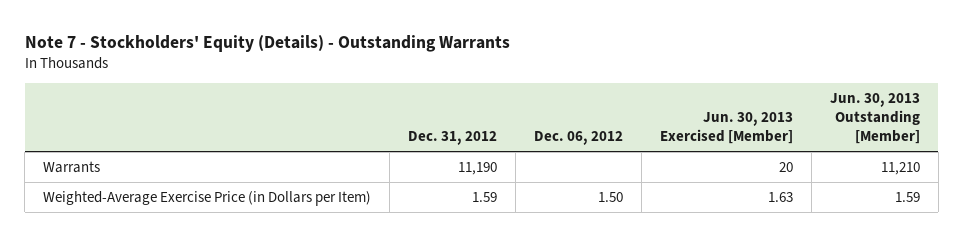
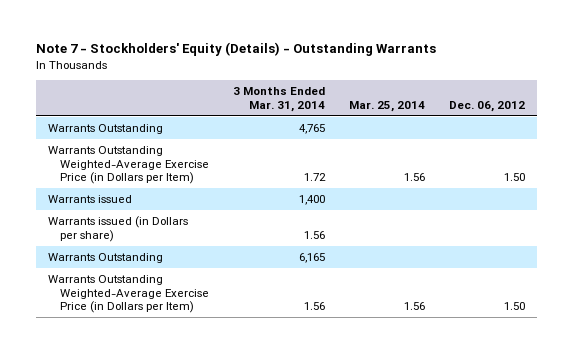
- | Dec. 31, 2012 | Dec. 06, 2012 | Jun. 30, 2013 Exercised [Member] | Jun. 30, 2013 Outstanding [Member]
+ | 3 Months Ended Mar. 31, 2014 | Mar. 25, 2014 | Dec. 06, 2012
- Warrants | 11,190 | | 20 | 11,210
- Weighted-Average Exercise Price (in Dollars per Item) | 1.59 | 1.50 | 1.63 | 1.59
+ Warrants Outstanding | 4,765 | |
+ Warrants Outstanding Weighted-Average Exercise Price (in Dollars per Item) | 1.72 | 1.56 | 1.50
+ Warrants issued | 1,400 | |
+ Warrants issued (in Dollars per share) | 1.56 | |
+ Warrants Outstanding | 6,165 | |
+ Warrants Outstanding Weighted-Average Exercise Price (in Dollars per Item) | 1.56 | 1.56 | 1.50

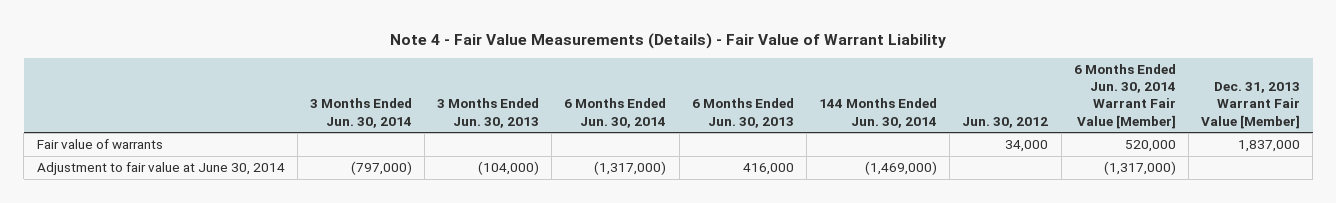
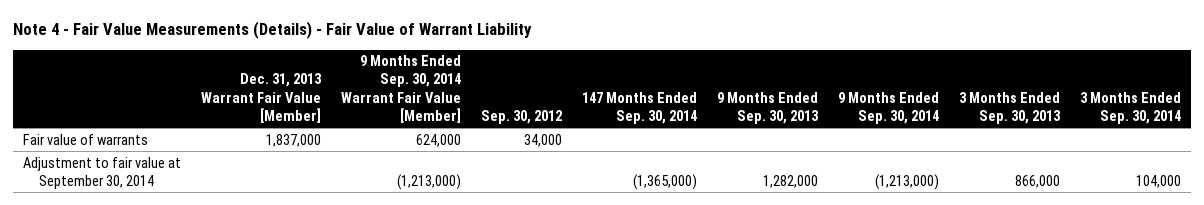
- | 3 Months Ended Jun. 30, 2014 | 3 Months Ended Jun. 30, 2013 | 6 Months Ended Jun. 30, 2014 | 6 Months Ended Jun. 30, 2013 | 144 Months Ended Jun. 30, 2014 | Jun. 30, 2012 | 6 Months Ended Jun. 30, 2014 Warrant Fair Value [Member] | Dec. 31, 2013 Warrant Fair Value [Member]
+ | Dec. 31, 2013 Warrant Fair Value [Member] | 9 Months Ended Sep. 30, 2014 Warrant Fair Value [Member] | Sep. 30, 2012 | 147 Months Ended Sep. 30, 2014 | 9 Months Ended Sep. 30, 2013 | 9 Months Ended Sep. 30, 2014 | 3 Months Ended Sep. 30, 2013 | 3 Months Ended Sep. 30, 2014
- Adjustment to fair value at June 30, 2014 | (797,000) | (104,000) | (1,317,000) | 416,000 | (1,469,000) | | (1,317,000) |
+ Adjustment to fair value at September 30, 2014 | | (1,213,000) | | (1,365,000) | 1,282,000 | (1,213,000) | 866,000 | 104,000

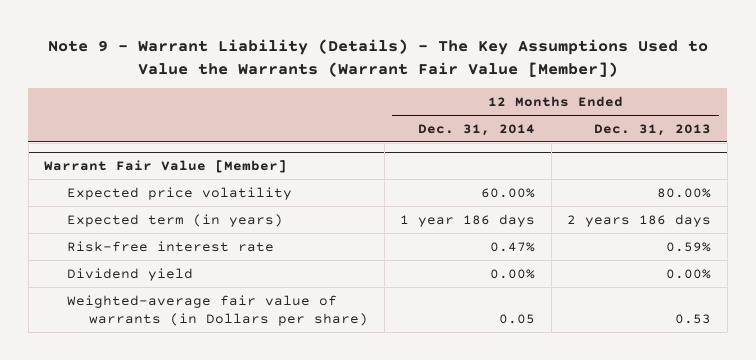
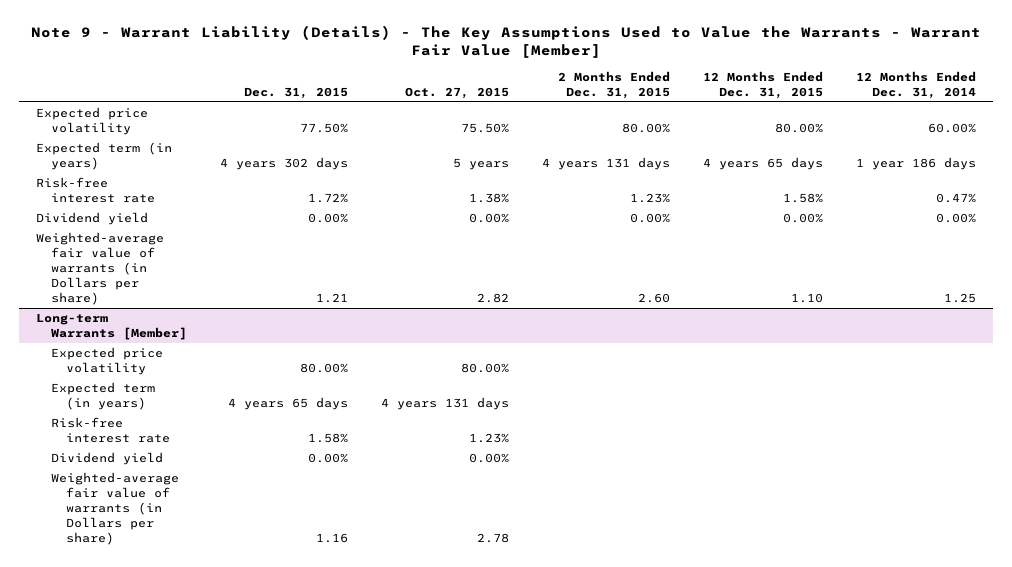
- Note 9 - Warrant Liability (Details) - The Key Assumptions Used to Value the Warrants (Warrant Fair Value [Member])
+ Note 9 - Warrant Liability (Details) - The Key Assumptions Used to Value the Warrants - Warrant Fair Value [Member]
- | 12 Months Ended Dec. 31, 2014 | 12 Months Ended Dec. 31, 2013
+ | Dec. 31, 2015 | Oct. 27, 2015 | 2 Months Ended Dec. 31, 2015 | 12 Months Ended Dec. 31, 2015 | 12 Months Ended Dec. 31, 2014
- Warrant Fair Value [Member]
- Weighted-average fair value of warrants (in Dollars per share) | 0.05 | 0.53
+ Weighted-average fair value of warrants (in Dollars per share) | 1.21 | 2.82 | 2.60 | 1.10 | 1.25
+ Long-term Warrants [Member]
+ Expected price volatility | 80.00% | 80.00% | | |
+ Expected term (in years) | 4 years 65 days | 4 years 131 days | | |
+ Risk-free interest rate | 1.58% | 1.23% | | |
+ Dividend yield | 0.00% | 0.00% | | |
+ Weighted-average fair value of warrants (in Dollars per share) | 1.16 | 2.78 | | |

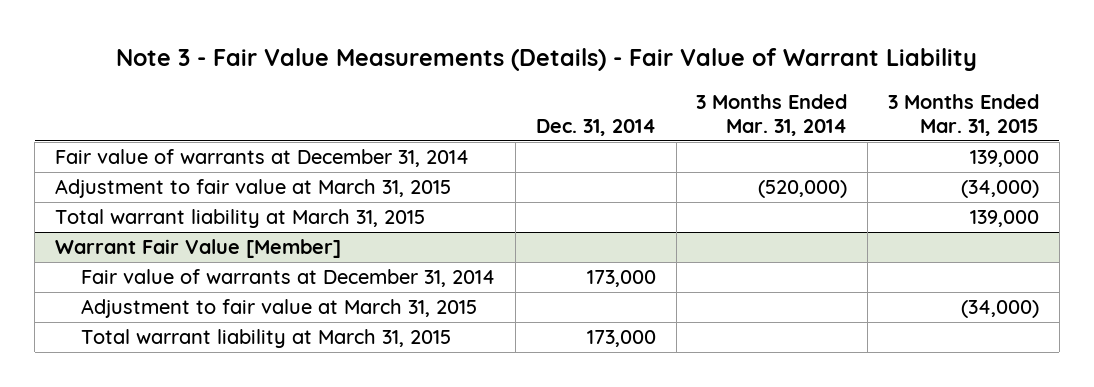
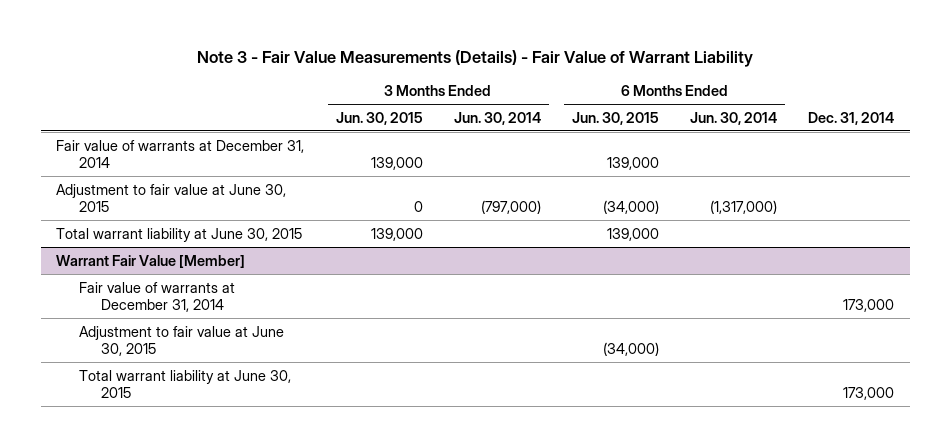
- | Dec. 31, 2014 | 3 Months Ended Mar. 31, 2014 | 3 Months Ended Mar. 31, 2015
+ | 3 Months Ended Jun. 30, 2015 | 3 Months Ended Jun. 30, 2014 | 6 Months Ended Jun. 30, 2015 | 6 Months Ended Jun. 30, 2014 | Dec. 31, 2014
- Adjustment to fair value at March 31, 2015 | | (520,000) | (34,000)
- Total warrant liability at March 31, 2015 | | | 139,000
+ Adjustment to fair value at June 30, 2015 | 0 | (797,000) | (34,000) | (1,317,000) |
+ Total warrant liability at June 30, 2015 | 139,000 | | 139,000 | |
@ Warrant Fair Value [Member]
- Adjustment to fair value at March 31, 2015 | | | (34,000)
- Total warrant liability at March 31, 2015 | 173,000 | |
+ Adjustment to fair value at June 30, 2015 | | | (34,000) | |
+ Total warrant liability at June 30, 2015 | | | | | 173,000

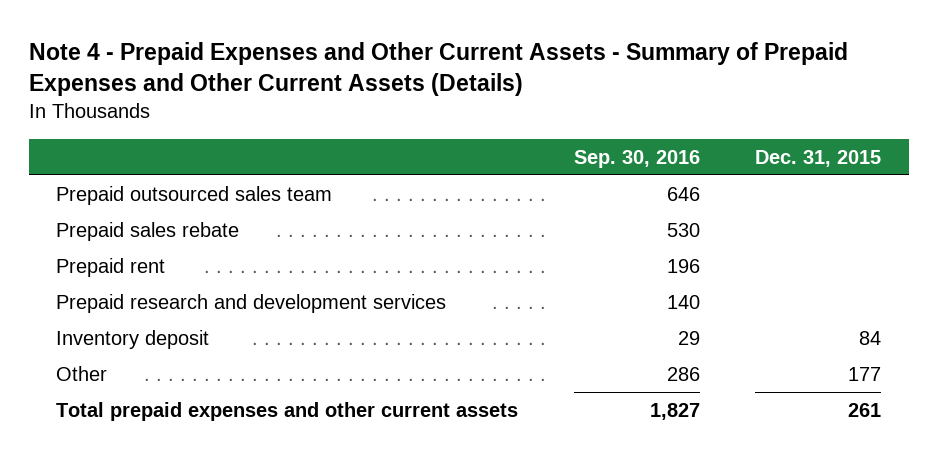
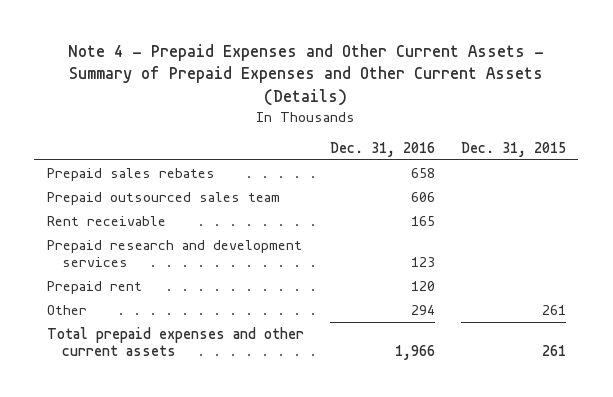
- | Sep. 30, 2016 | Dec. 31, 2015
+ | Dec. 31, 2016 | Dec. 31, 2015
+ Prepaid sales rebates | 658 |
- Prepaid sales rebate | 530 |
+ Rent receivable | 165 |
- Inventory deposit | 29 | 84
- Other | 286 | 177
moved down: Prepaid rent | 120 |
+ Other | 294 | 261

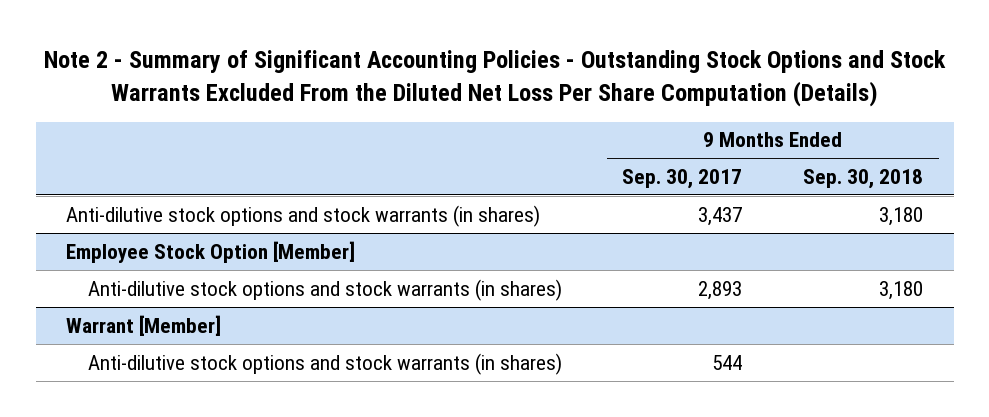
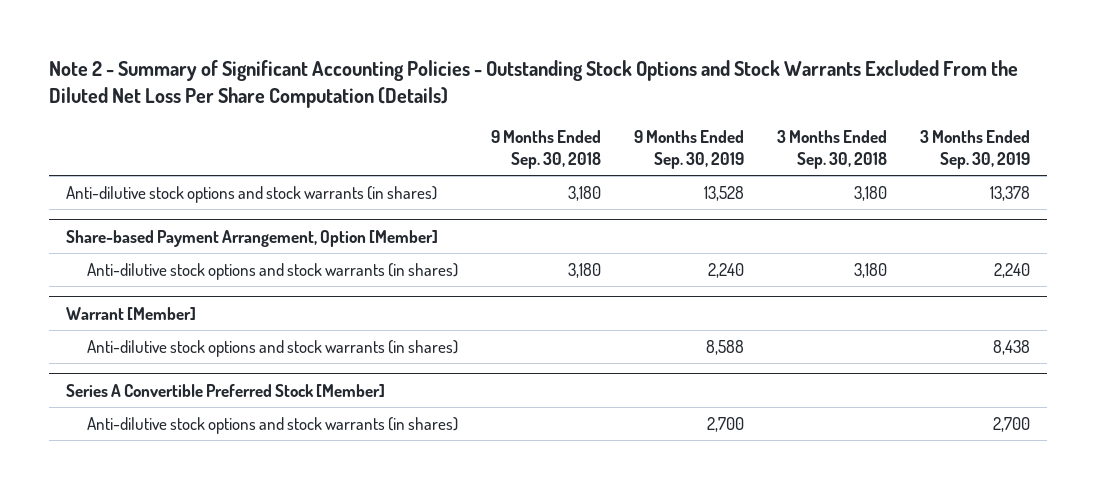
- | 9 Months Ended Sep. 30, 2017 | 9 Months Ended Sep. 30, 2018
+ | 9 Months Ended Sep. 30, 2018 | 9 Months Ended Sep. 30, 2019 | 3 Months Ended Sep. 30, 2018 | 3 Months Ended Sep. 30, 2019
- Employee Stock Option [Member]
+ Share-based Payment Arrangement, Option [Member]
+ Series A Convertible Preferred Stock [Member]
+ Anti-dilutive stock options and stock warrants (in shares) | | 2,700 | | 2,700

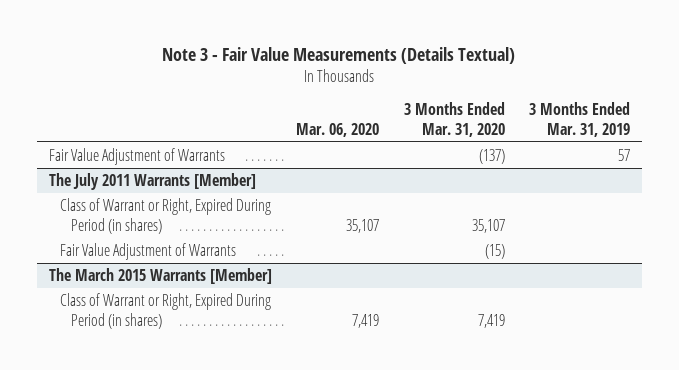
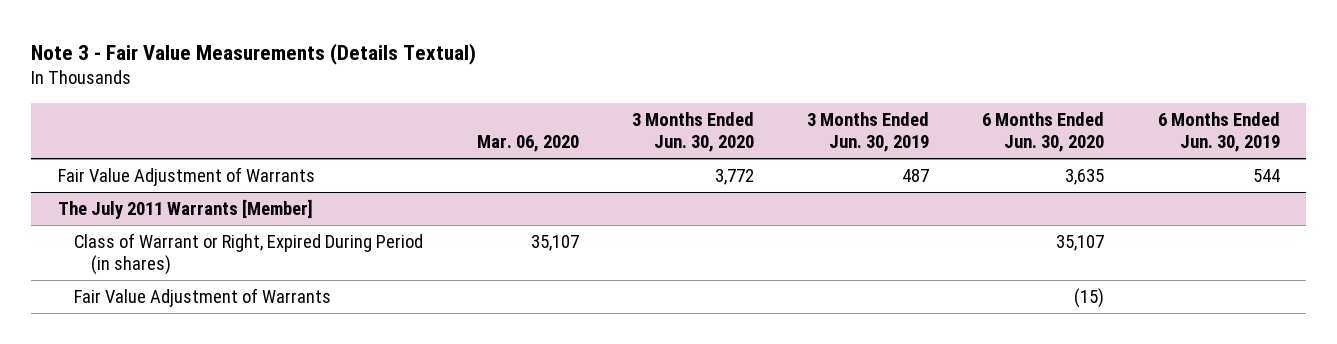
- | Mar. 06, 2020 | 3 Months Ended Mar. 31, 2020 | 3 Months Ended Mar. 31, 2019
+ | Mar. 06, 2020 | 3 Months Ended Jun. 30, 2020 | 3 Months Ended Jun. 30, 2019 | 6 Months Ended Jun. 30, 2020 | 6 Months Ended Jun. 30, 2019
- The March 2015 Warrants [Member]
- Class of Warrant or Right, Expired During Period (in shares) | 7,419 | 7,419 |

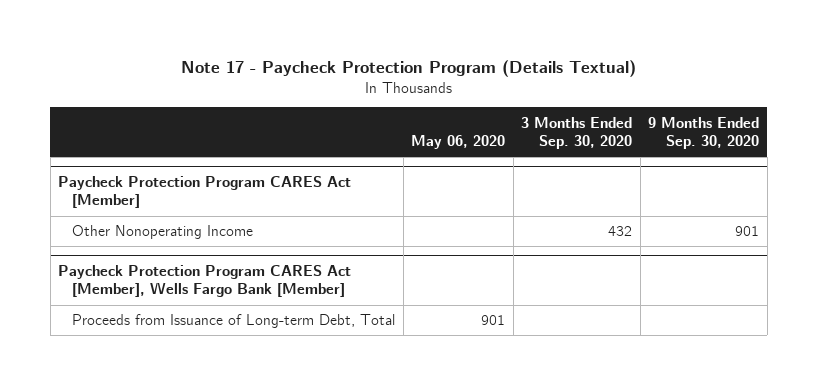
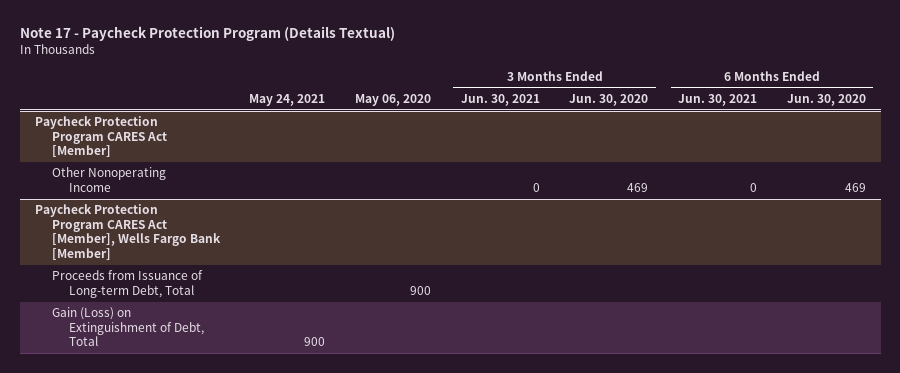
- | May 06, 2020 | 3 Months Ended Sep. 30, 2020 | 9 Months Ended Sep. 30, 2020
+ | May 24, 2021 | May 06, 2020 | 3 Months Ended Jun. 30, 2021 | 3 Months Ended Jun. 30, 2020 | 6 Months Ended Jun. 30, 2021 | 6 Months Ended Jun. 30, 2020
@ Paycheck Protection Program CARES Act [Member], Wells Fargo Bank [Member]
- Proceeds from Issuance of Long-term Debt, Total | 901 | |
+ Proceeds from Issuance of Long-term Debt, Total | | 900 | | | |
+ Gain (Loss) on Extinguishment of Debt, Total | 900 | | | | |

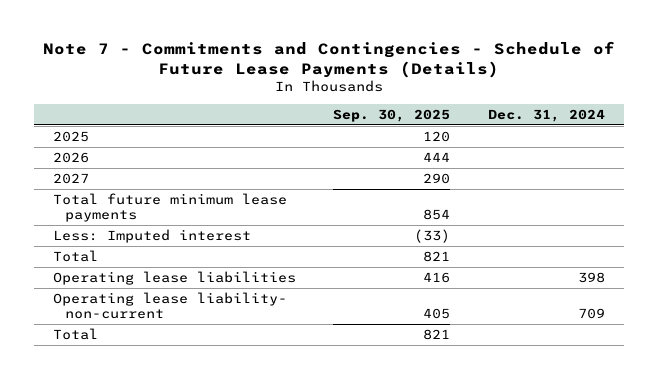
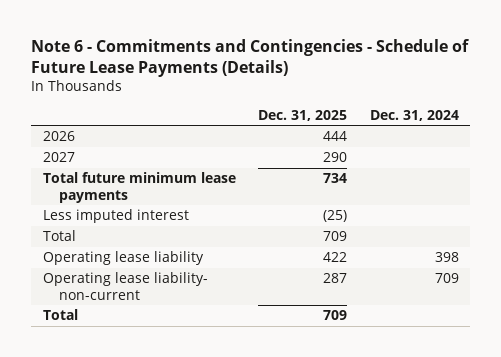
- Note 7 - Commitments and Contingencies - Schedule of Future Lease Payments (Details)
+ Note 6 - Commitments and Contingencies - Schedule of Future Lease Payments (Details)
- | Sep. 30, 2025 | Dec. 31, 2024
+ | Dec. 31, 2025 | Dec. 31, 2024
- 2025 | 120 |
- Less: Imputed interest | (33) |
+ Less imputed interest | (25) |
- Operating lease liabilities | 416 | 398
+ Operating lease liability | 422 | 398

